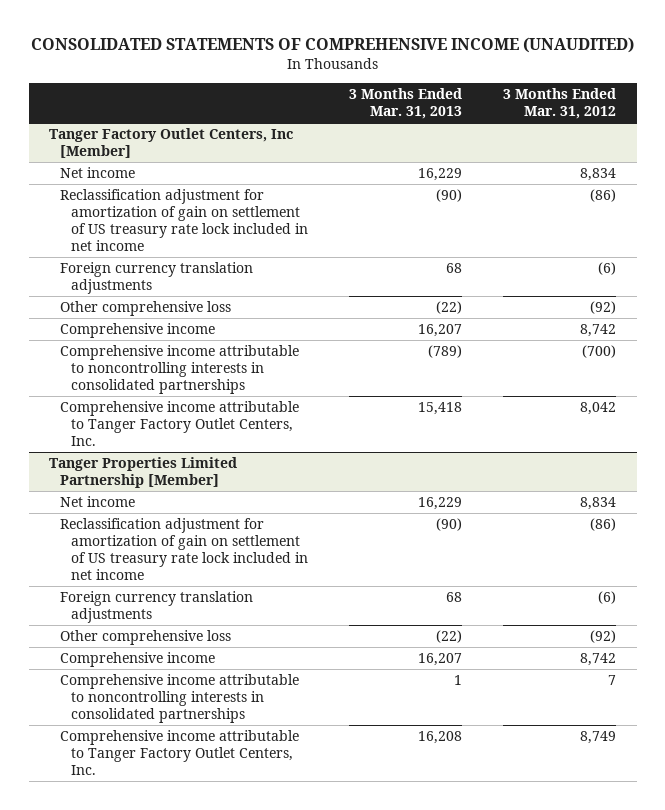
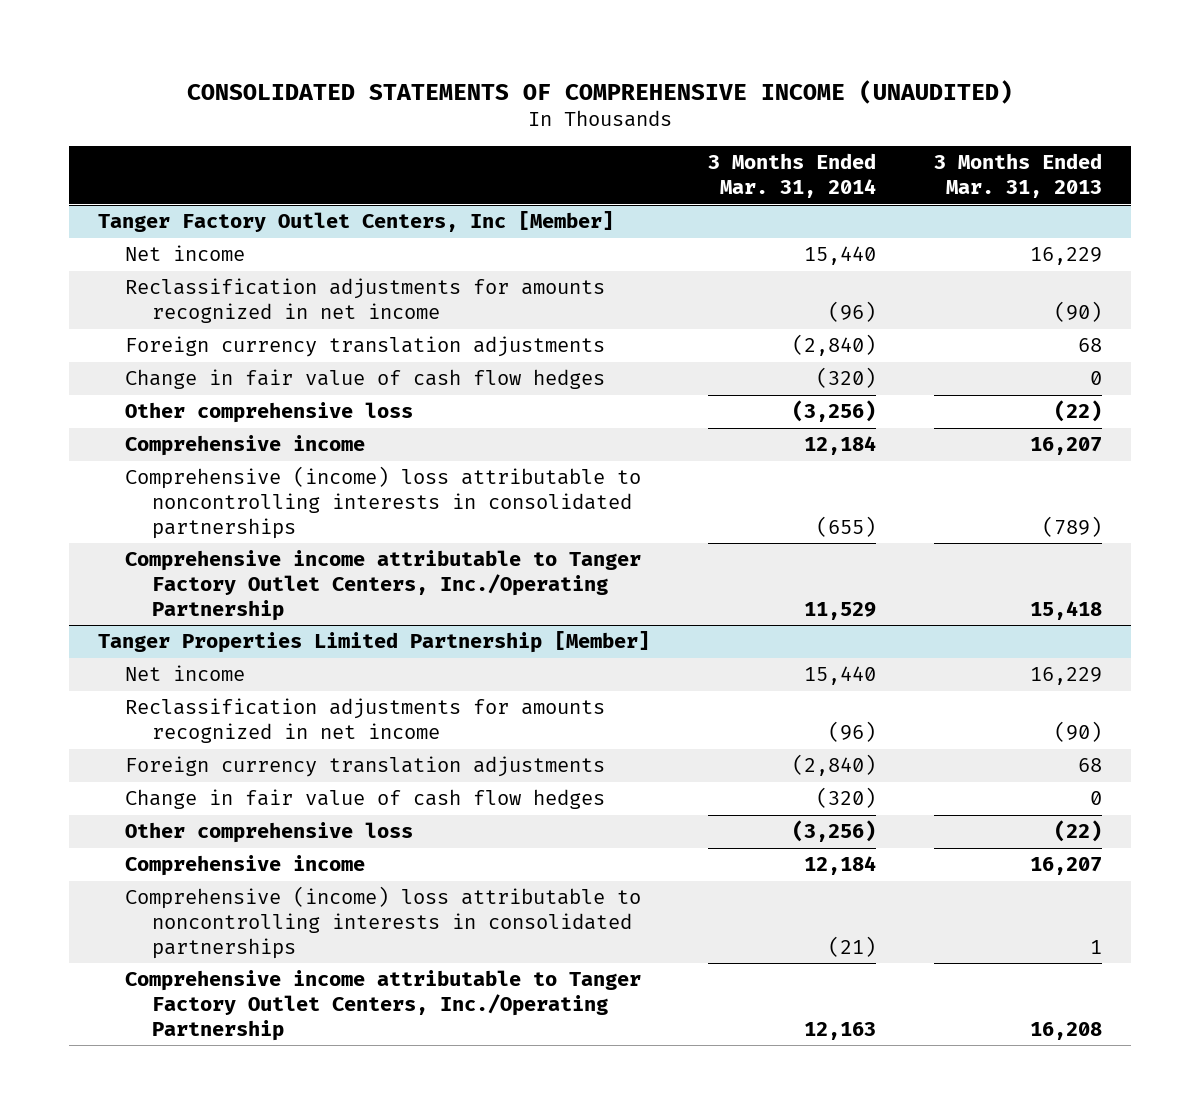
- | 3 Months Ended Mar. 31, 2013 | 3 Months Ended Mar. 31, 2012
+ | 3 Months Ended Mar. 31, 2014 | 3 Months Ended Mar. 31, 2013
@ Tanger Factory Outlet Centers, Inc [Member]
- Reclassification adjustment for amortization of gain on settlement of US treasury rate lock included in net income | (90) | (86)
+ Reclassification adjustments for amounts recognized in net income | (96) | (90)
+ Change in fair value of cash flow hedges | (320) | 0
- Comprehensive income attributable to noncontrolling interests in consolidated partnerships | (789) | (700)
- Comprehensive income attributable to Tanger Factory Outlet Centers, Inc. | 15,418 | 8,042
+ Comprehensive (income) loss attributable to noncontrolling interests in consolidated partnerships | (655) | (789)
+ Comprehensive income attributable to Tanger Factory Outlet Centers, Inc./Operating Partnership | 11,529 | 15,418
@ Tanger Properties Limited Partnership [Member]
- Reclassification adjustment for amortization of gain on settlement of US treasury rate lock included in net income | (90) | (86)
+ Reclassification adjustments for amounts recognized in net income | (96) | (90)
+ Change in fair value of cash flow hedges | (320) | 0
- Comprehensive income attributable to noncontrolling interests in consolidated partnerships | 1 | 7
- Comprehensive income attributable to Tanger Factory Outlet Centers, Inc. | 16,208 | 8,749
+ Comprehensive (income) loss attributable to noncontrolling interests in consolidated partnerships | (21) | 1
+ Comprehensive income attributable to Tanger Factory Outlet Centers, Inc./Operating Partnership | 12,163 | 16,208

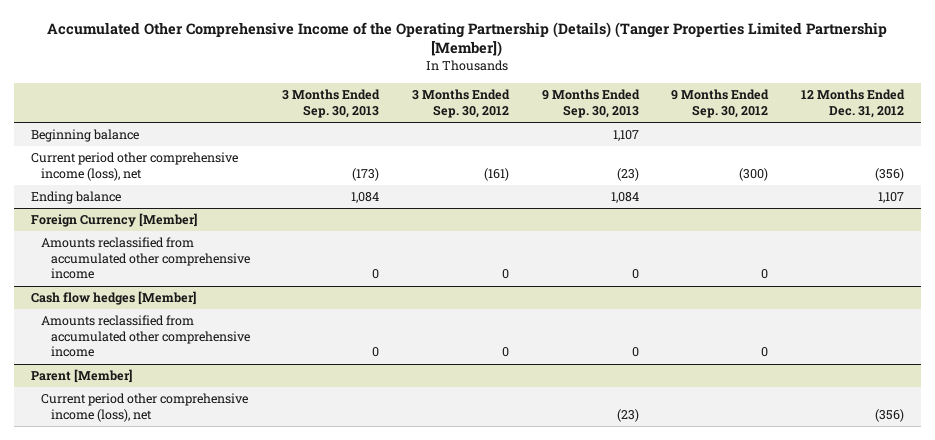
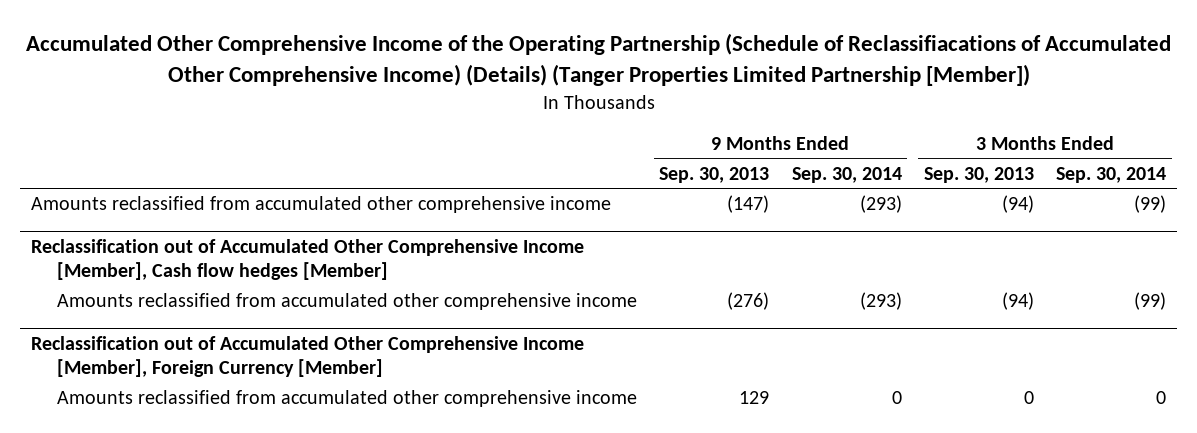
- Accumulated Other Comprehensive Income of the Operating Partnership (Details) (Tanger Properties Limited Partnership [Member])
+ Accumulated Other Comprehensive Income of the Operating Partnership (Schedule of Reclassifiacations of Accumulated Other Comprehensive Income) (Details) (Tanger Properties Limited Partnership [Member])
- | 3 Months Ended Sep. 30, 2013 | 3 Months Ended Sep. 30, 2012 | 9 Months Ended Sep. 30, 2013 | 9 Months Ended Sep. 30, 2012 | 12 Months Ended Dec. 31, 2012
+ | 9 Months Ended Sep. 30, 2013 | 9 Months Ended Sep. 30, 2014 | 3 Months Ended Sep. 30, 2013 | 3 Months Ended Sep. 30, 2014
- Beginning balance | | | 1,107 | |
- Current period other comprehensive income (loss), net | (173) | (161) | (23) | (300) | (356)
- Ending balance | 1,084 | | 1,084 | | 1,107
- Foreign Currency [Member]
- Amounts reclassified from accumulated other comprehensive income | 0 | 0 | 0 | 0 |
- Cash flow hedges [Member]
- Amounts reclassified from accumulated other comprehensive income | 0 | 0 | 0 | 0 |
- Parent [Member]
- Current period other comprehensive income (loss), net | | | (23) | | (356)
+ Amounts reclassified from accumulated other comprehensive income | (147) | (293) | (94) | (99)
+ Reclassification out of Accumulated Other Comprehensive Income [Member], Cash flow hedges [Member]
+ Amounts reclassified from accumulated other comprehensive income | (276) | (293) | (94) | (99)
+ Reclassification out of Accumulated Other Comprehensive Income [Member], Foreign Currency [Member]
+ Amounts reclassified from accumulated other comprehensive income | 129 | 0 | 0 | 0

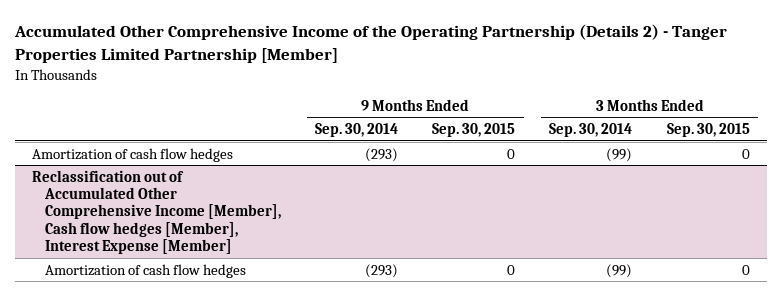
- Accumulated Other Comprehensive Income of the Operating Partnership (Schedule of Reclassifiacations of Accumulated Other Comprehensive Income) (Details) (Tanger Properties Limited Partnership [Member])
+ Accumulated Other Comprehensive Income of the Operating Partnership (Details 2) - Tanger Properties Limited Partnership [Member]
- | 9 Months Ended Sep. 30, 2013 | 9 Months Ended Sep. 30, 2014 | 3 Months Ended Sep. 30, 2013 | 3 Months Ended Sep. 30, 2014
+ | 9 Months Ended Sep. 30, 2014 | 9 Months Ended Sep. 30, 2015 | 3 Months Ended Sep. 30, 2014 | 3 Months Ended Sep. 30, 2015
- Amounts reclassified from accumulated other comprehensive income | (147) | (293) | (94) | (99)
- Reclassification out of Accumulated Other Comprehensive Income [Member], Cash flow hedges [Member]
- Amounts reclassified from accumulated other comprehensive income | (276) | (293) | (94) | (99)
- Reclassification out of Accumulated Other Comprehensive Income [Member], Foreign Currency [Member]
- Amounts reclassified from accumulated other comprehensive income | 129 | 0 | 0 | 0
+ Amortization of cash flow hedges | (293) | 0 | (99) | 0
+ Reclassification out of Accumulated Other Comprehensive Income [Member], Cash flow hedges [Member], Interest Expense [Member]
+ Amortization of cash flow hedges | (293) | 0 | (99) | 0

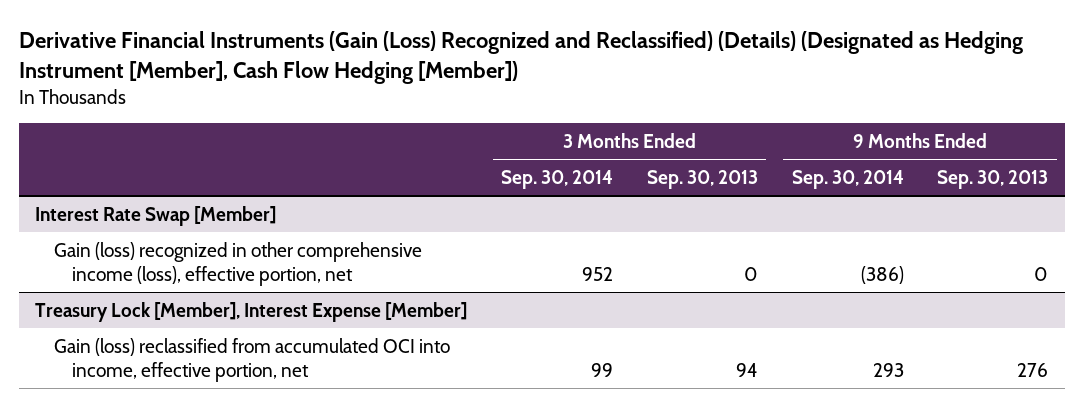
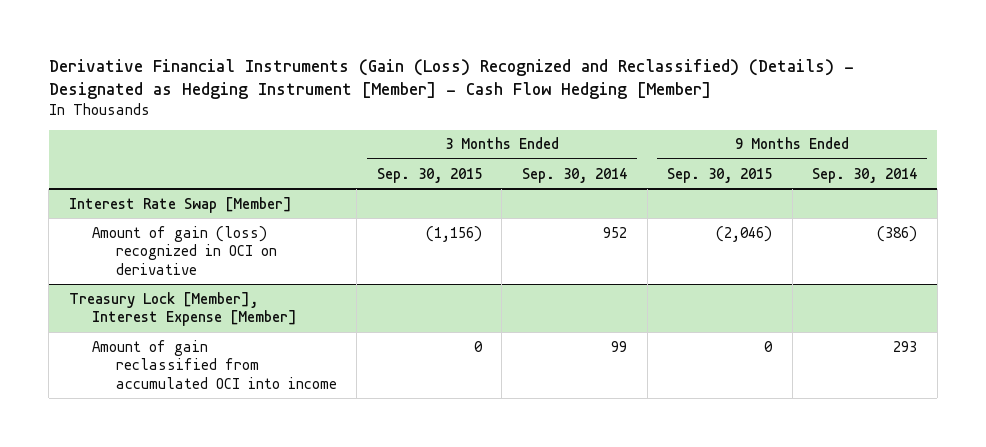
- Derivative Financial Instruments (Gain (Loss) Recognized and Reclassified) (Details) (Designated as Hedging Instrument [Member], Cash Flow Hedging [Member])
+ Derivative Financial Instruments (Gain (Loss) Recognized and Reclassified) (Details) - Designated as Hedging Instrument [Member] - Cash Flow Hedging [Member]
- | 3 Months Ended Sep. 30, 2014 | 3 Months Ended Sep. 30, 2013 | 9 Months Ended Sep. 30, 2014 | 9 Months Ended Sep. 30, 2013
+ | 3 Months Ended Sep. 30, 2015 | 3 Months Ended Sep. 30, 2014 | 9 Months Ended Sep. 30, 2015 | 9 Months Ended Sep. 30, 2014
@ Interest Rate Swap [Member]
- Gain (loss) recognized in other comprehensive income (loss), effective portion, net | 952 | 0 | (386) | 0
+ Amount of gain (loss) recognized in OCI on derivative | (1,156) | 952 | (2,046) | (386)
@ Treasury Lock [Member], Interest Expense [Member]
- Gain (loss) reclassified from accumulated OCI into income, effective portion, net | 99 | 94 | 293 | 276
+ Amount of gain reclassified from accumulated OCI into income | 0 | 99 | 0 | 293

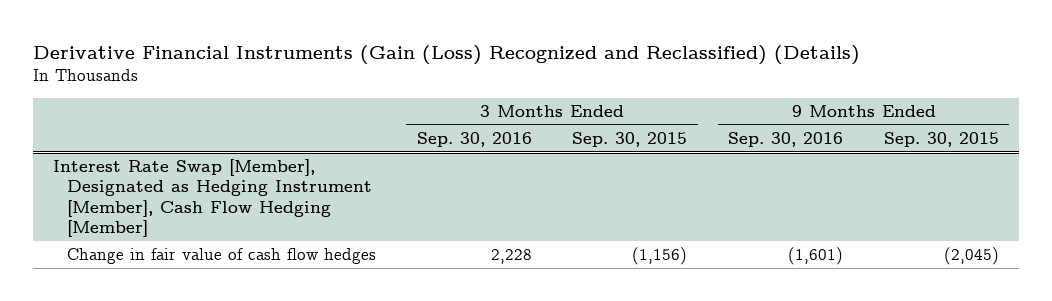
- Derivative Financial Instruments (Gain (Loss) Recognized and Reclassified) (Details) - Designated as Hedging Instrument [Member] - Cash Flow Hedging [Member]
+ Derivative Financial Instruments (Gain (Loss) Recognized and Reclassified) (Details)
- | 3 Months Ended Sep. 30, 2015 | 3 Months Ended Sep. 30, 2014 | 9 Months Ended Sep. 30, 2015 | 9 Months Ended Sep. 30, 2014
+ | 3 Months Ended Sep. 30, 2016 | 3 Months Ended Sep. 30, 2015 | 9 Months Ended Sep. 30, 2016 | 9 Months Ended Sep. 30, 2015
- Interest Rate Swap [Member]
- Amount of gain (loss) recognized in OCI on derivative | (1,156) | 952 | (2,046) | (386)
- Treasury Lock [Member], Interest Expense [Member]
- Amount of gain reclassified from accumulated OCI into income | 0 | 99 | 0 | 293
+ Interest Rate Swap [Member], Designated as Hedging Instrument [Member], Cash Flow Hedging [Member]
+ Change in fair value of cash flow hedges | 2,228 | (1,156) | (1,601) | (2,045)

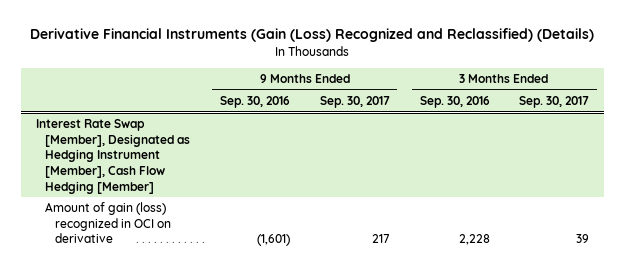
- | 3 Months Ended Sep. 30, 2016 | 3 Months Ended Sep. 30, 2015 | 9 Months Ended Sep. 30, 2016 | 9 Months Ended Sep. 30, 2015
+ | 9 Months Ended Sep. 30, 2016 | 9 Months Ended Sep. 30, 2017 | 3 Months Ended Sep. 30, 2016 | 3 Months Ended Sep. 30, 2017
@ Interest Rate Swap [Member], Designated as Hedging Instrument [Member], Cash Flow Hedging [Member]
- Change in fair value of cash flow hedges | 2,228 | (1,156) | (1,601) | (2,045)
+ Amount of gain (loss) recognized in OCI on derivative | (1,601) | 217 | 2,228 | 39

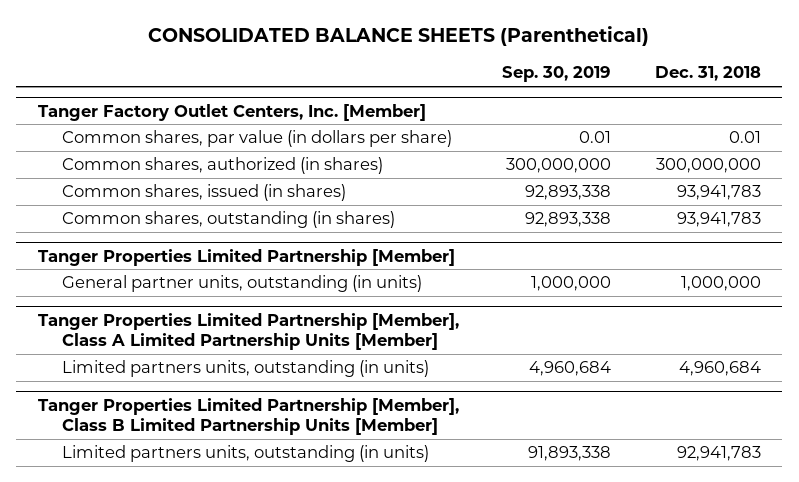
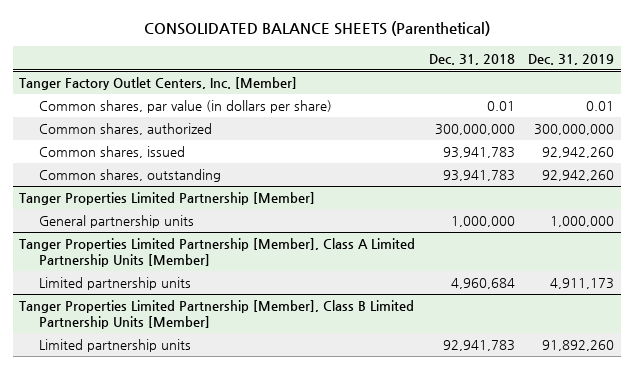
- | Sep. 30, 2019 | Dec. 31, 2018
+ | Dec. 31, 2018 | Dec. 31, 2019
@ Tanger Factory Outlet Centers, Inc. [Member]
- Common shares, authorized (in shares) | 300,000,000 | 300,000,000
- Common shares, issued (in shares) | 92,893,338 | 93,941,783
- Common shares, outstanding (in shares) | 92,893,338 | 93,941,783
+ Common shares, authorized | 300,000,000 | 300,000,000
+ Common shares, issued | 93,941,783 | 92,942,260
+ Common shares, outstanding | 93,941,783 | 92,942,260
@ Tanger Properties Limited Partnership [Member]
- General partner units, outstanding (in units) | 1,000,000 | 1,000,000
+ General partnership units | 1,000,000 | 1,000,000
@ Tanger Properties Limited Partnership [Member], Class A Limited Partnership Units [Member]
- Limited partners units, outstanding (in units) | 4,960,684 | 4,960,684
+ Limited partnership units | 4,960,684 | 4,911,173
@ Tanger Properties Limited Partnership [Member], Class B Limited Partnership Units [Member]
- Limited partners units, outstanding (in units) | 91,893,338 | 92,941,783
+ Limited partnership units | 92,941,783 | 91,892,260

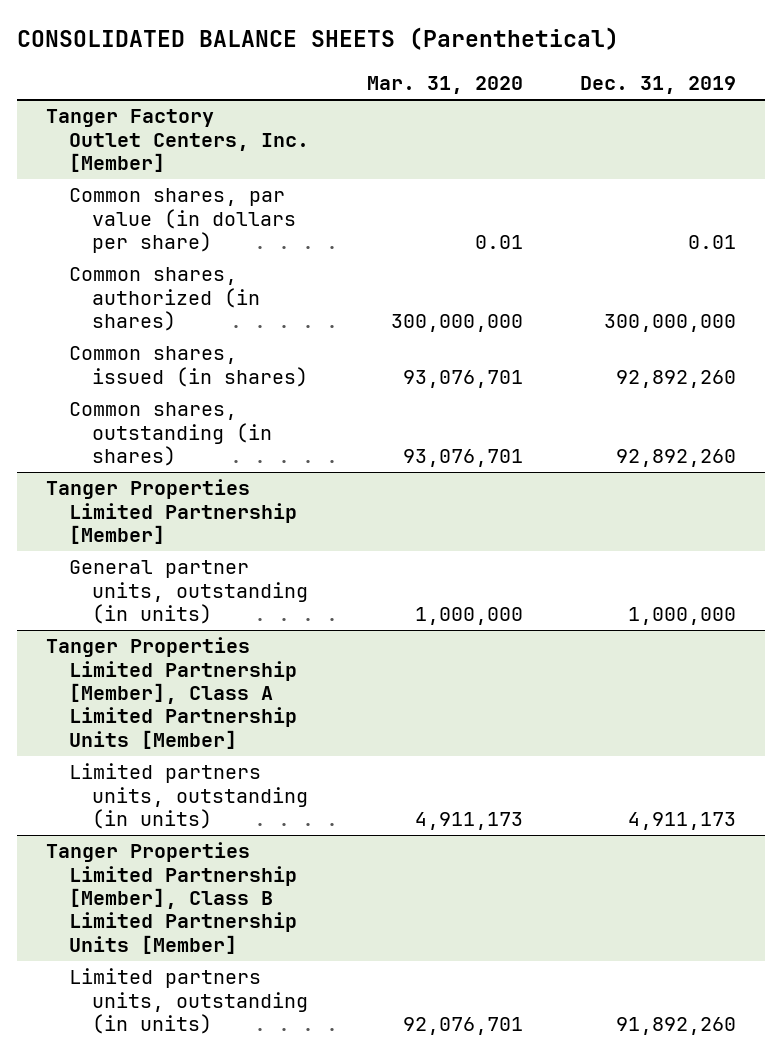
- | Dec. 31, 2018 | Dec. 31, 2019
+ | Mar. 31, 2020 | Dec. 31, 2019
@ Tanger Factory Outlet Centers, Inc. [Member]
- Common shares, authorized | 300,000,000 | 300,000,000
- Common shares, issued | 93,941,783 | 92,942,260
- Common shares, outstanding | 93,941,783 | 92,942,260
+ Common shares, authorized (in shares) | 300,000,000 | 300,000,000
+ Common shares, issued (in shares) | 93,076,701 | 92,892,260
+ Common shares, outstanding (in shares) | 93,076,701 | 92,892,260
@ Tanger Properties Limited Partnership [Member]
- General partnership units | 1,000,000 | 1,000,000
+ General partner units, outstanding (in units) | 1,000,000 | 1,000,000
@ Tanger Properties Limited Partnership [Member], Class A Limited Partnership Units [Member]
- Limited partnership units | 4,960,684 | 4,911,173
+ Limited partners units, outstanding (in units) | 4,911,173 | 4,911,173
@ Tanger Properties Limited Partnership [Member], Class B Limited Partnership Units [Member]
- Limited partnership units | 92,941,783 | 91,892,260
+ Limited partners units, outstanding (in units) | 92,076,701 | 91,892,260

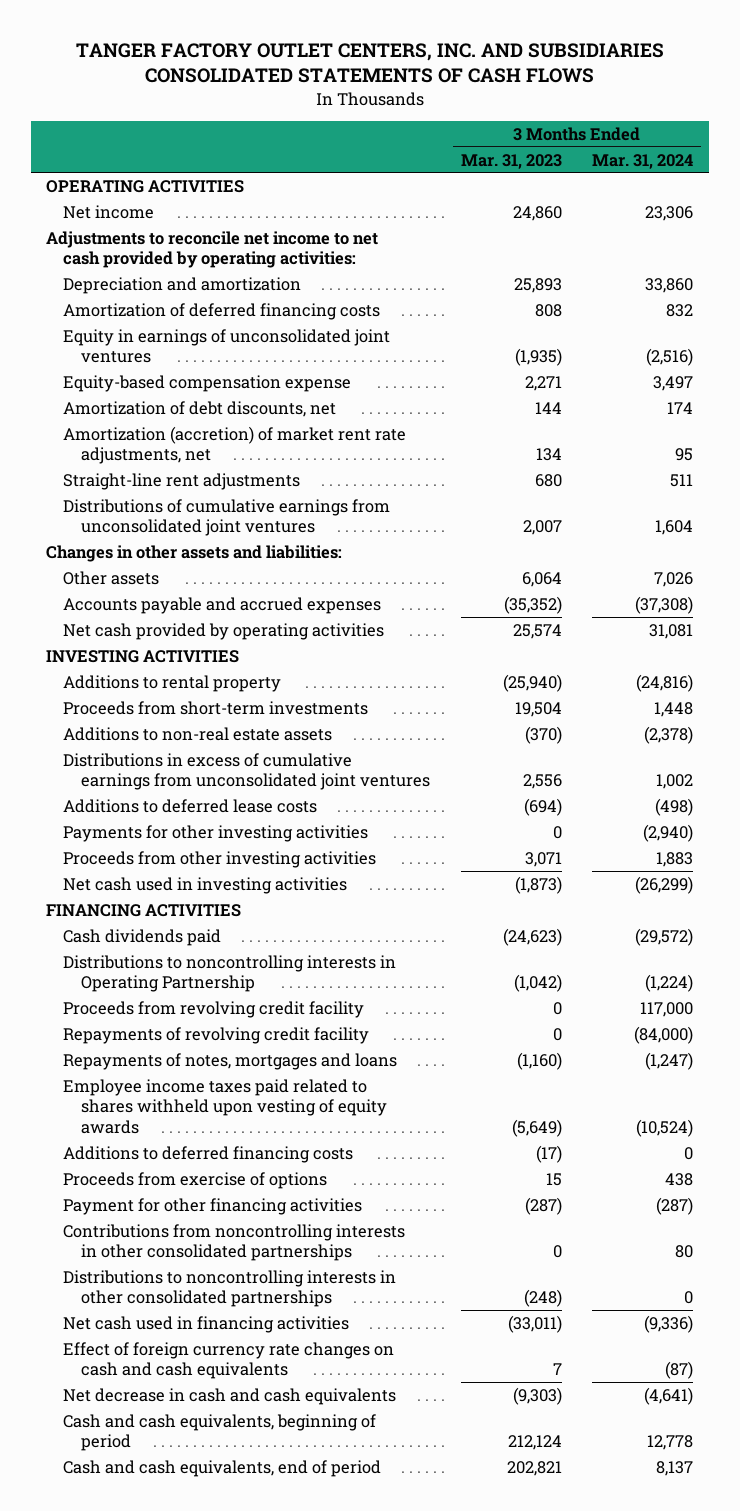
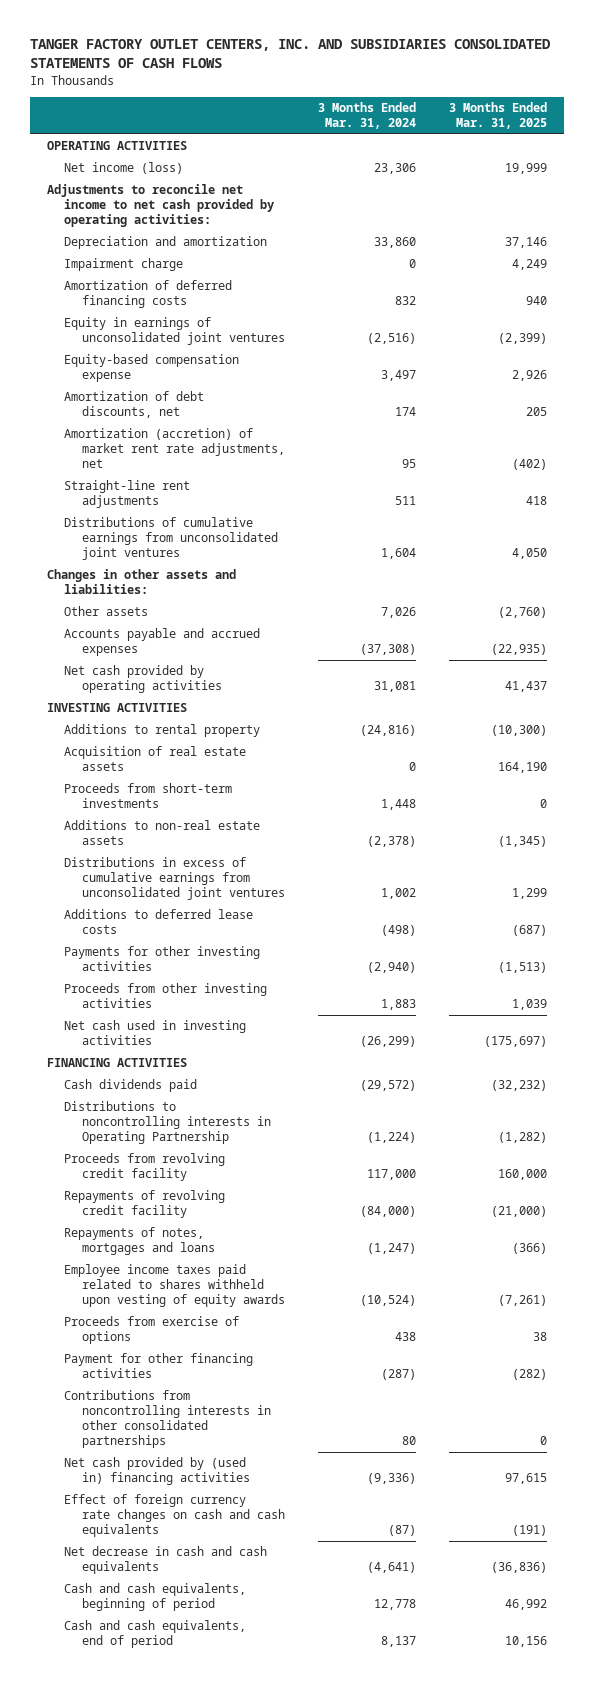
- | 3 Months Ended Mar. 31, 2023 | 3 Months Ended Mar. 31, 2024
+ | 3 Months Ended Mar. 31, 2024 | 3 Months Ended Mar. 31, 2025
- Net income | 24,860 | 23,306
+ Net income (loss) | 23,306 | 19,999
+ Impairment charge | 0 | 4,249
+ Acquisition of real estate assets | 0 | 164,190
- Additions to deferred financing costs | (17) | 0
- Distributions to noncontrolling interests in other consolidated partnerships | (248) | 0
- Net cash used in financing activities | (33,011) | (9,336)
+ Net cash provided by (used in) financing activities | (9,336) | 97,615

